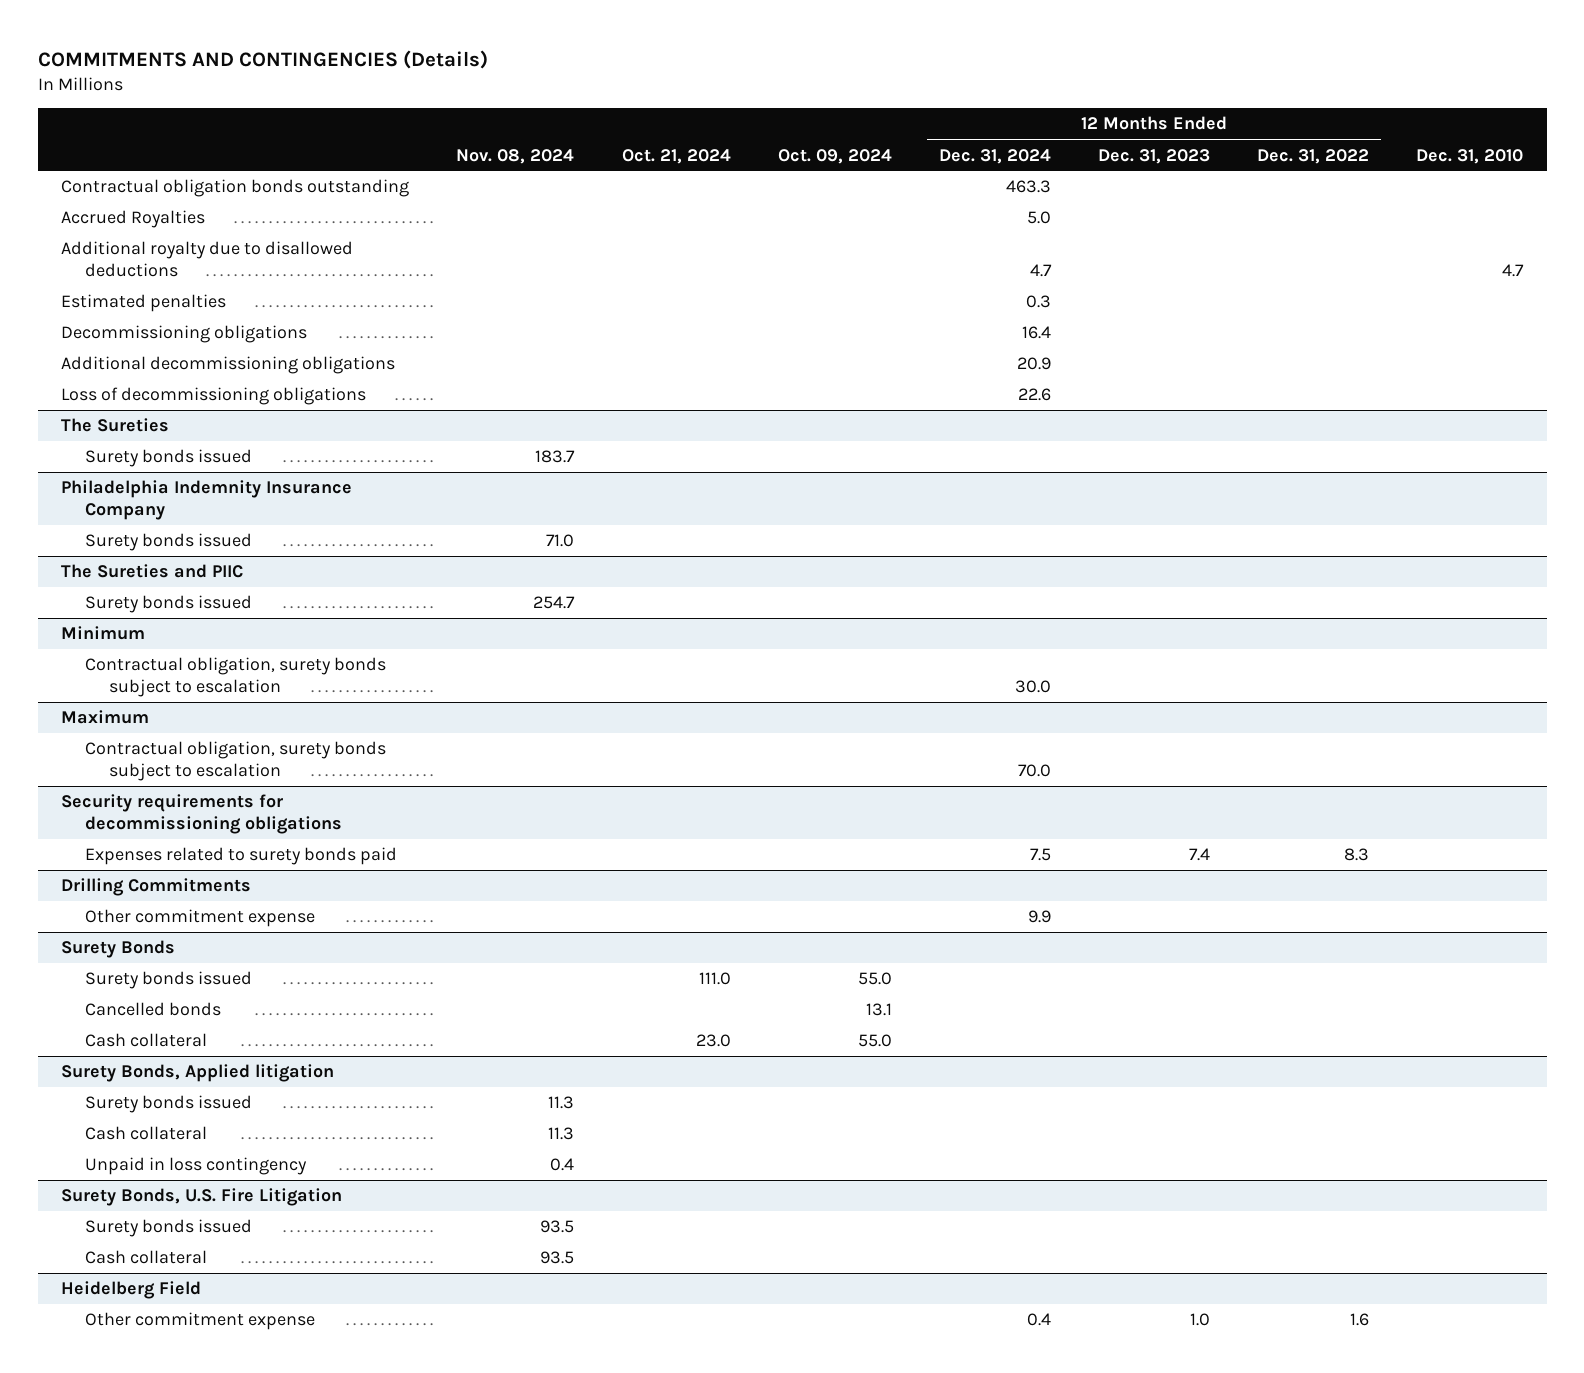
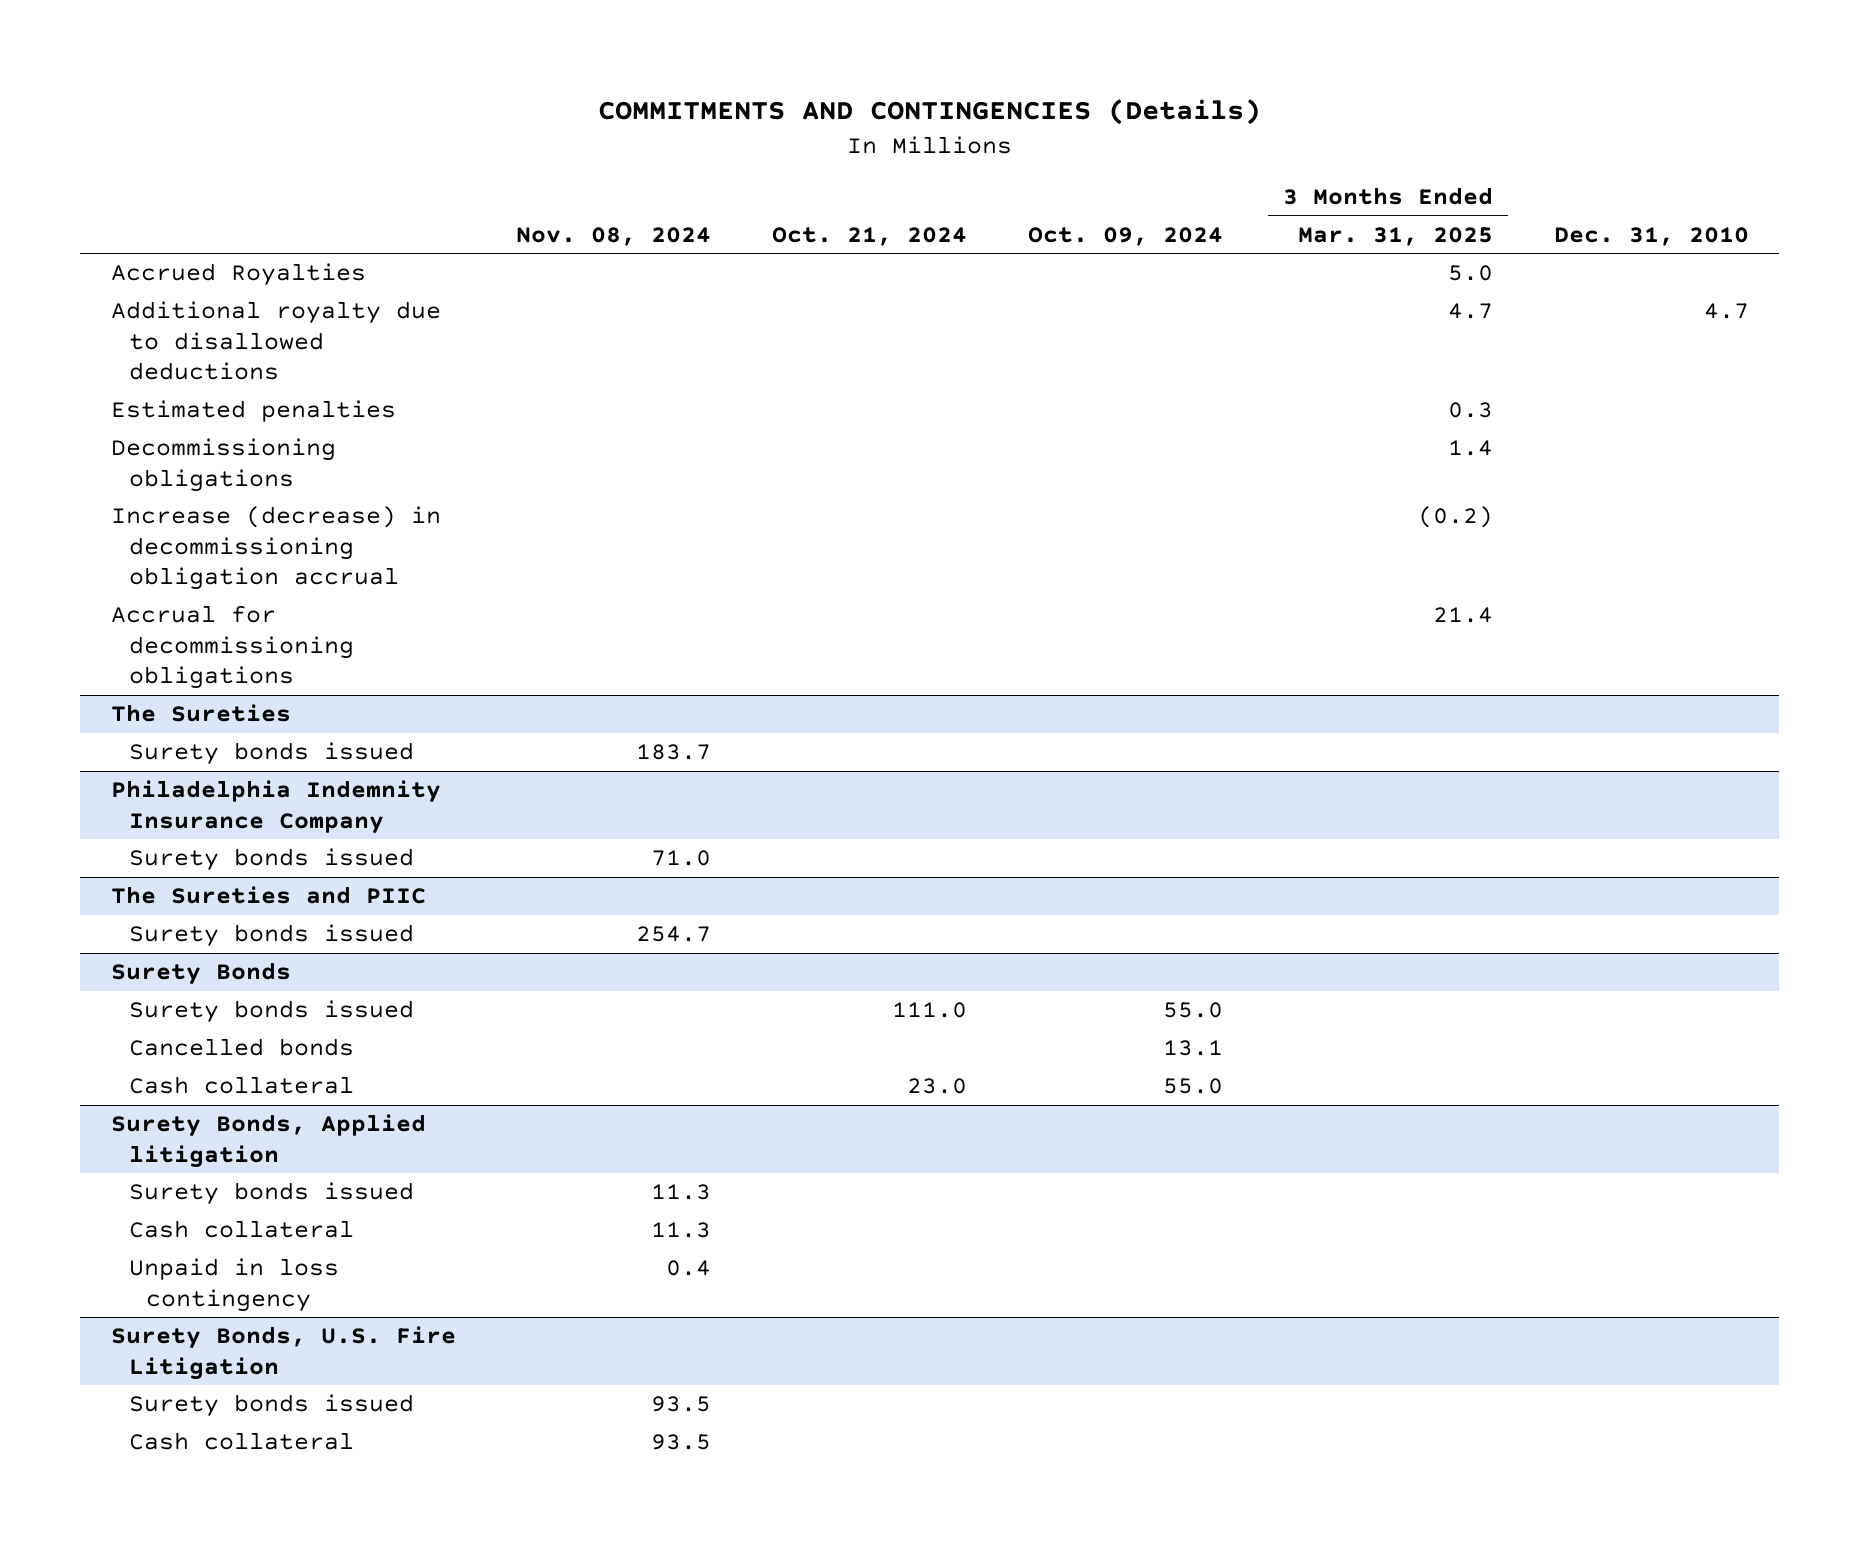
- | Nov. 08, 2024 | Oct. 21, 2024 | Oct. 09, 2024 | 12 Months Ended Dec. 31, 2024 | 12 Months Ended Dec. 31, 2023 | 12 Months Ended Dec. 31, 2022 | Dec. 31, 2010
+ | Nov. 08, 2024 | Oct. 21, 2024 | Oct. 09, 2024 | 3 Months Ended Mar. 31, 2025 | Dec. 31, 2010
- Contractual obligation bonds outstanding | | | | 463.3 | | |
- Additional decommissioning obligations | | | | 20.9 | | |
- Loss of decommissioning obligations | | | | 22.6 | | |
+ Increase (decrease) in decommissioning obligation accrual | | | | (0.2) |
+ Accrual for decommissioning obligations | | | | 21.4 |
- Minimum
- Contractual obligation, surety bonds subject to escalation | | | | 30.0 | | |
- Maximum
- Contractual obligation, surety bonds subject to escalation | | | | 70.0 | | |
- Security requirements for decommissioning obligations
- Expenses related to surety bonds paid | | | | 7.5 | 7.4 | 8.3 |
- Drilling Commitments
- Other commitment expense | | | | 9.9 | | |
- Heidelberg Field
- Other commitment expense | | | | 0.4 | 1.0 | 1.6 |

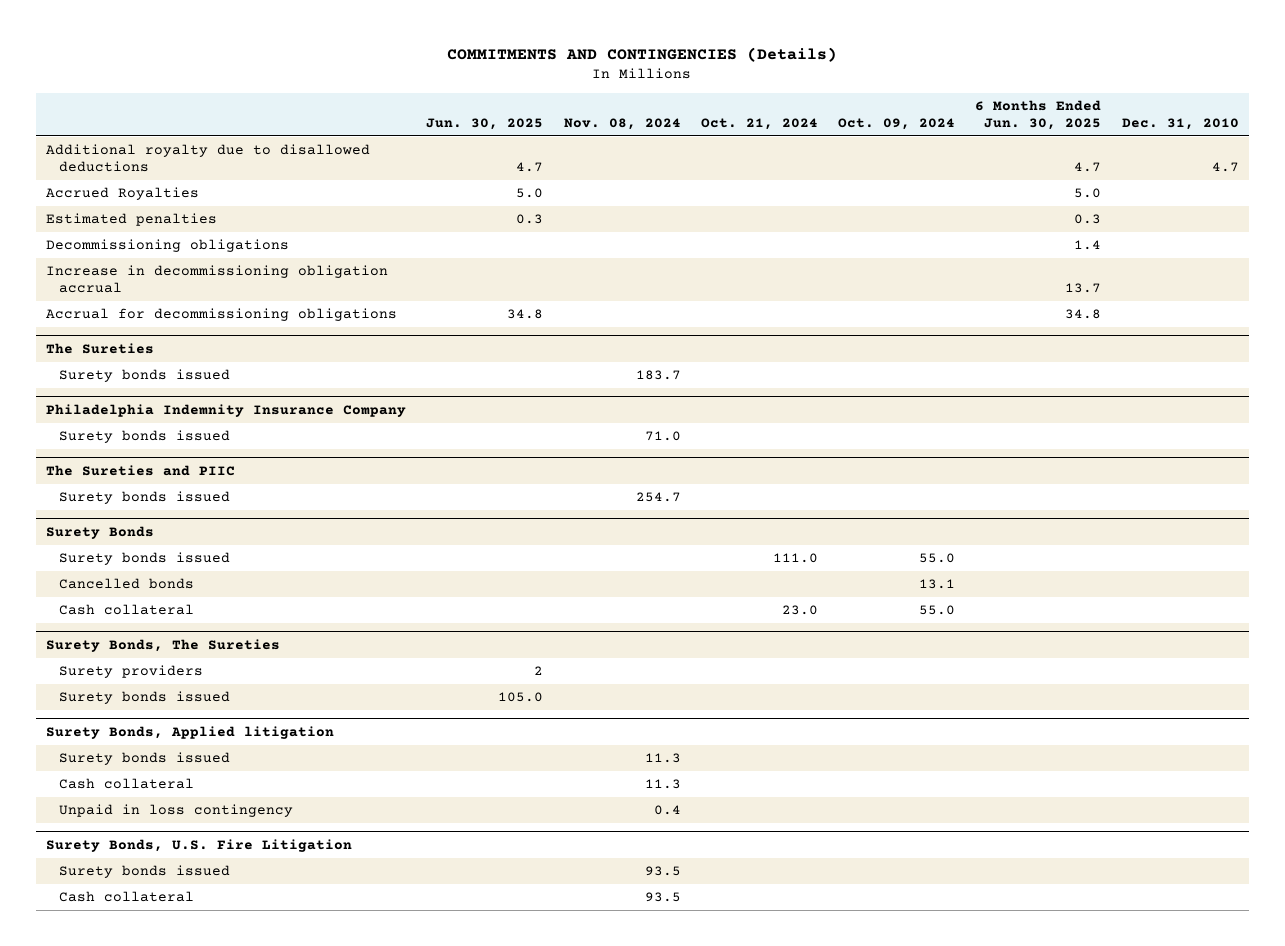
- | Nov. 08, 2024 | Oct. 21, 2024 | Oct. 09, 2024 | 3 Months Ended Mar. 31, 2025 | Dec. 31, 2010
+ | Jun. 30, 2025 | Nov. 08, 2024 | Oct. 21, 2024 | Oct. 09, 2024 | 6 Months Ended Jun. 30, 2025 | Dec. 31, 2010
moved down: Accrued Royalties | 5.0 | | | | 5.0 |
- Increase (decrease) in decommissioning obligation accrual | | | | (0.2) |
+ Increase in decommissioning obligation accrual | | | | | 13.7 |
+ Surety Bonds, The Sureties
+ Surety providers | 2 | | | | |
+ Surety bonds issued | 105.0 | | | | |

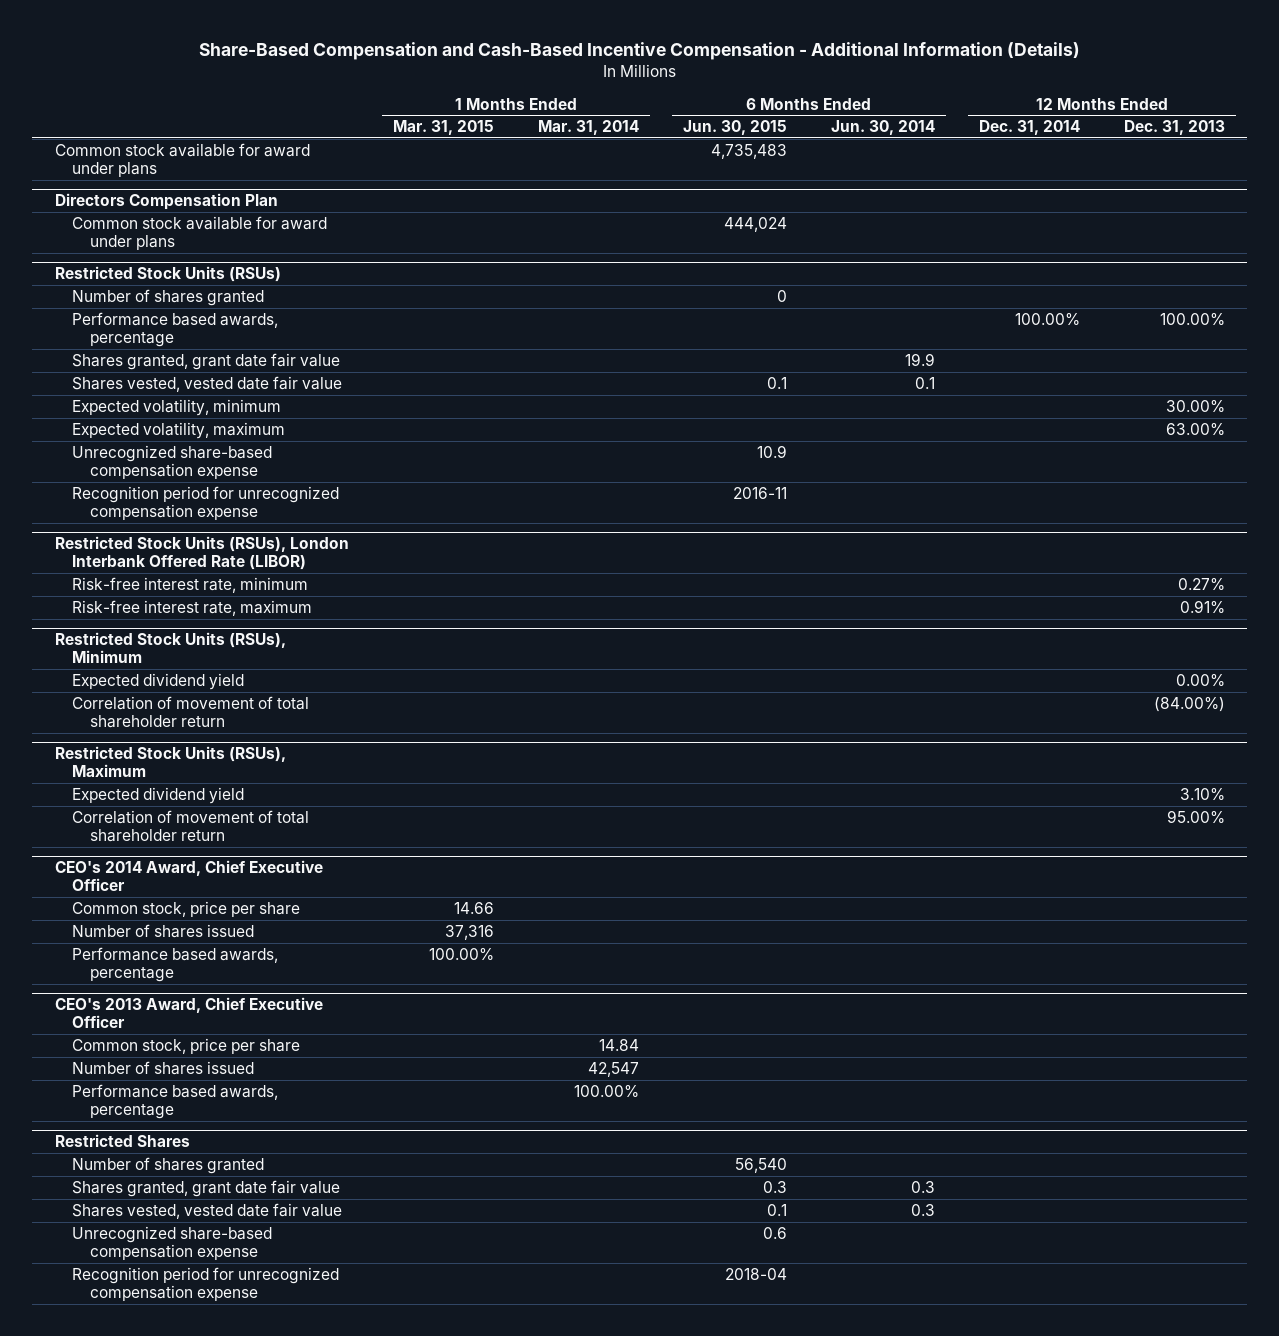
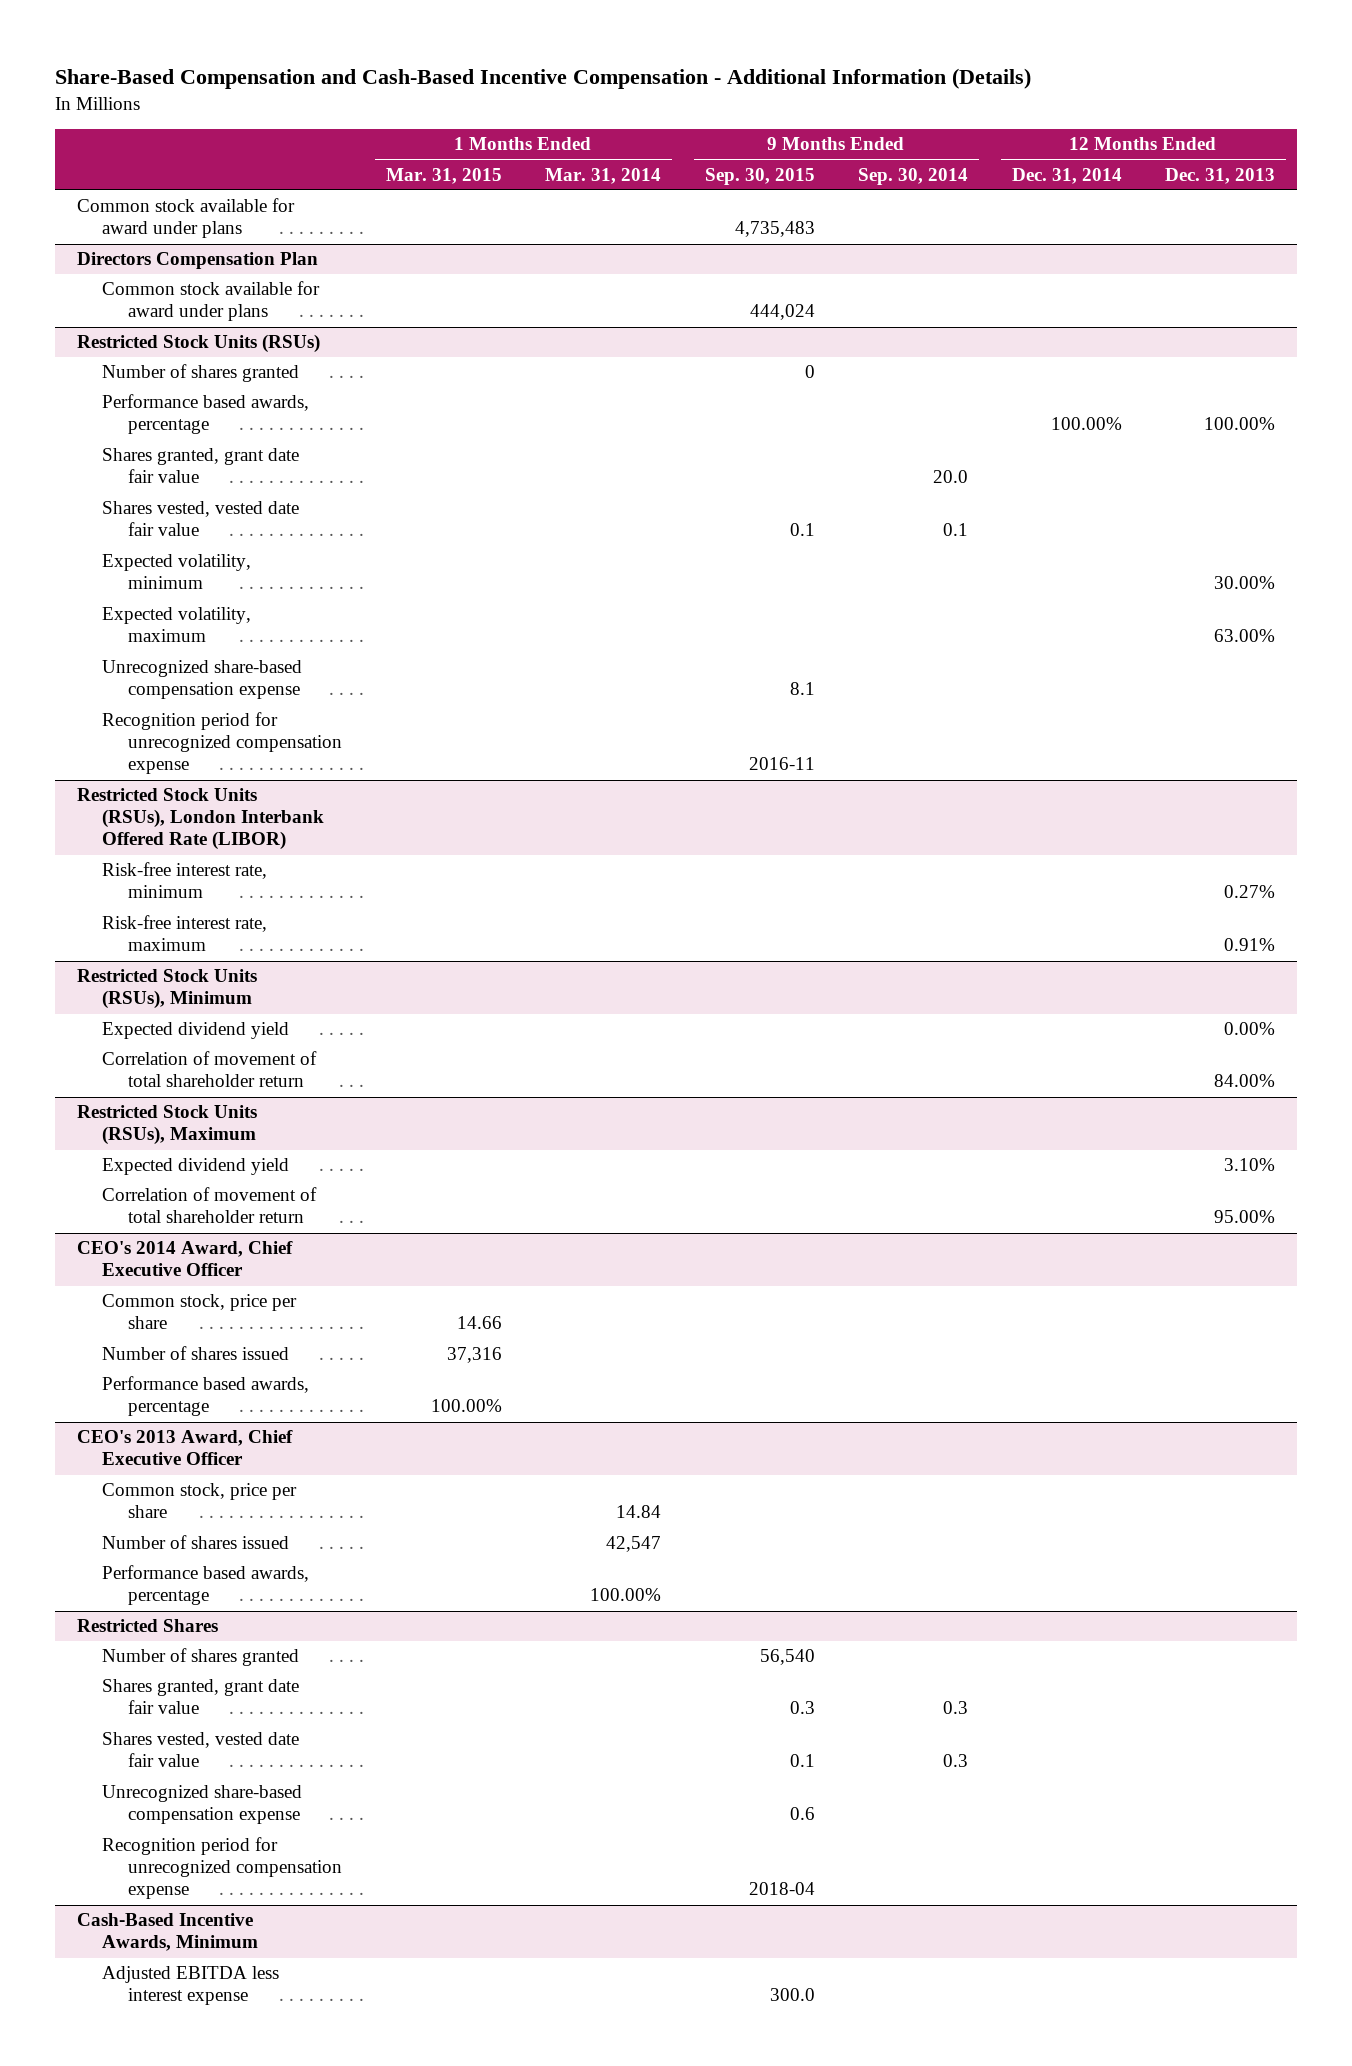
- | 1 Months Ended Mar. 31, 2015 | 1 Months Ended Mar. 31, 2014 | 6 Months Ended Jun. 30, 2015 | 6 Months Ended Jun. 30, 2014 | 12 Months Ended Dec. 31, 2014 | 12 Months Ended Dec. 31, 2013
+ | 1 Months Ended Mar. 31, 2015 | 1 Months Ended Mar. 31, 2014 | 9 Months Ended Sep. 30, 2015 | 9 Months Ended Sep. 30, 2014 | 12 Months Ended Dec. 31, 2014 | 12 Months Ended Dec. 31, 2013
@ Restricted Stock Units (RSUs), Minimum
- Correlation of movement of total shareholder return | | | | | | (84.00%)
+ Correlation of movement of total shareholder return | | | | | | 84.00%
+ Cash-Based Incentive Awards, Minimum
+ Adjusted EBITDA less interest expense | | | 300.0 | | |

